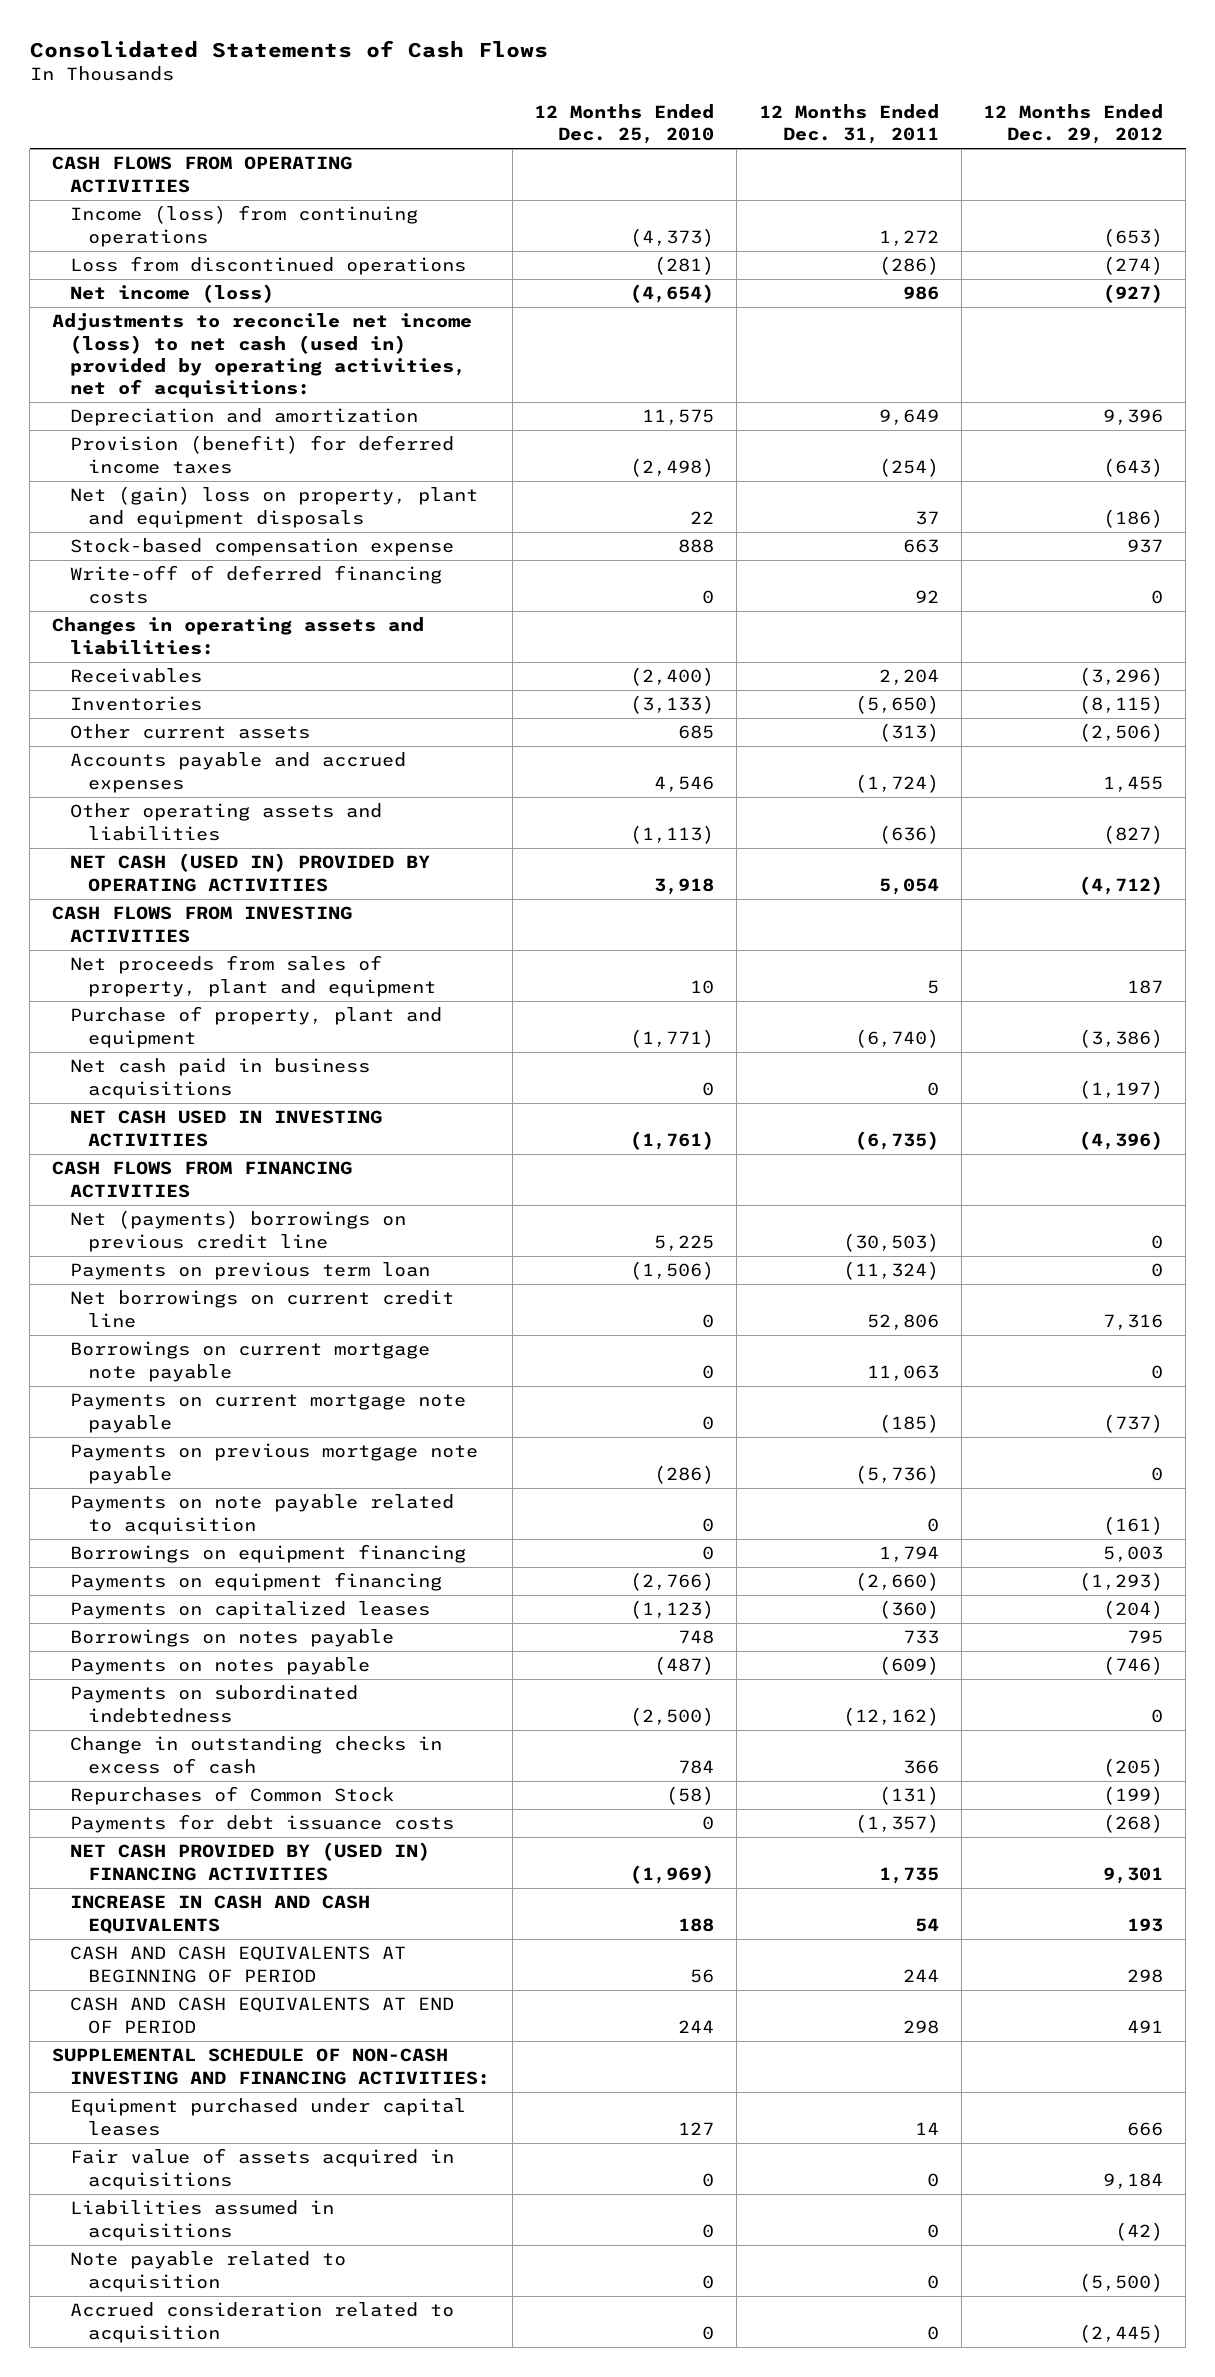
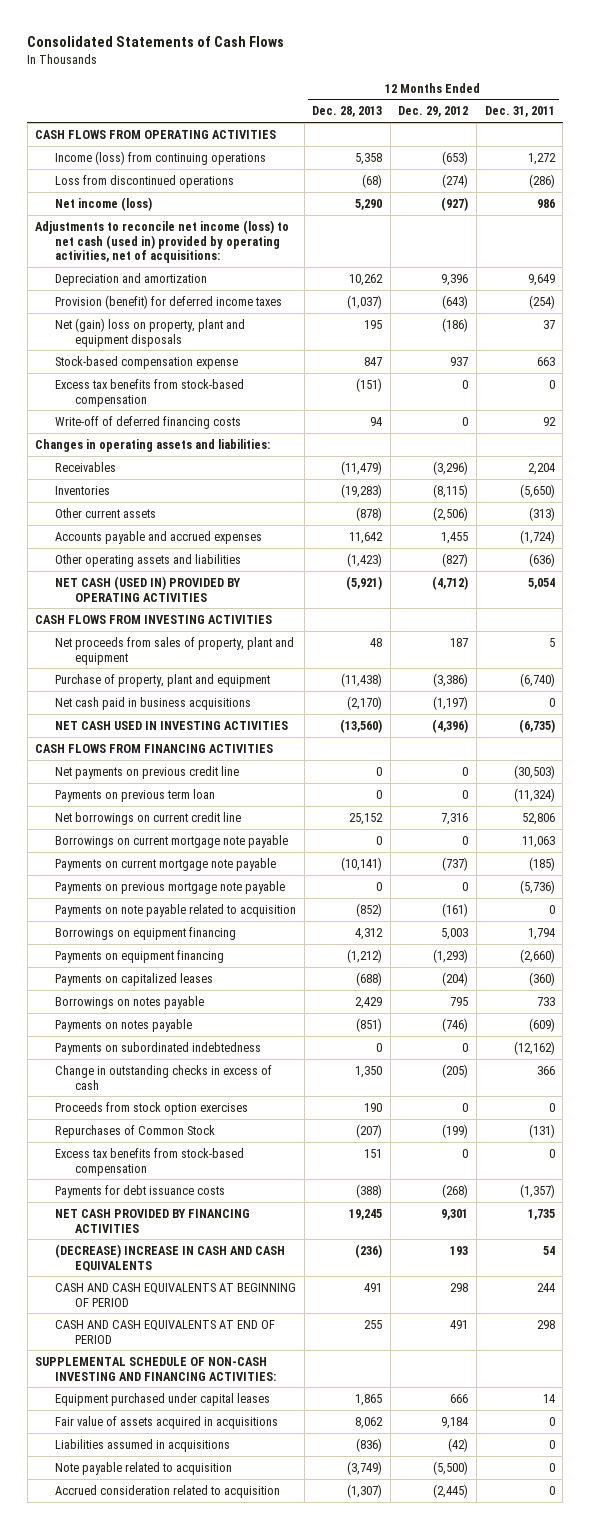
- | 12 Months Ended Dec. 25, 2010 | 12 Months Ended Dec. 31, 2011 | 12 Months Ended Dec. 29, 2012
+ | 12 Months Ended Dec. 28, 2013 | 12 Months Ended Dec. 29, 2012 | 12 Months Ended Dec. 31, 2011
+ Excess tax benefits from stock-based compensation | (151) | 0 | 0
- Net (payments) borrowings on previous credit line | 5,225 | (30,503) | 0
+ Net payments on previous credit line | 0 | 0 | (30,503)
+ Proceeds from stock option exercises | 190 | 0 | 0
+ Excess tax benefits from stock-based compensation | 151 | 0 | 0
- NET CASH PROVIDED BY (USED IN) FINANCING ACTIVITIES | (1,969) | 1,735 | 9,301
- INCREASE IN CASH AND CASH EQUIVALENTS | 188 | 54 | 193
+ NET CASH PROVIDED BY FINANCING ACTIVITIES | 19,245 | 9,301 | 1,735
+ (DECREASE) INCREASE IN CASH AND CASH EQUIVALENTS | (236) | 193 | 54

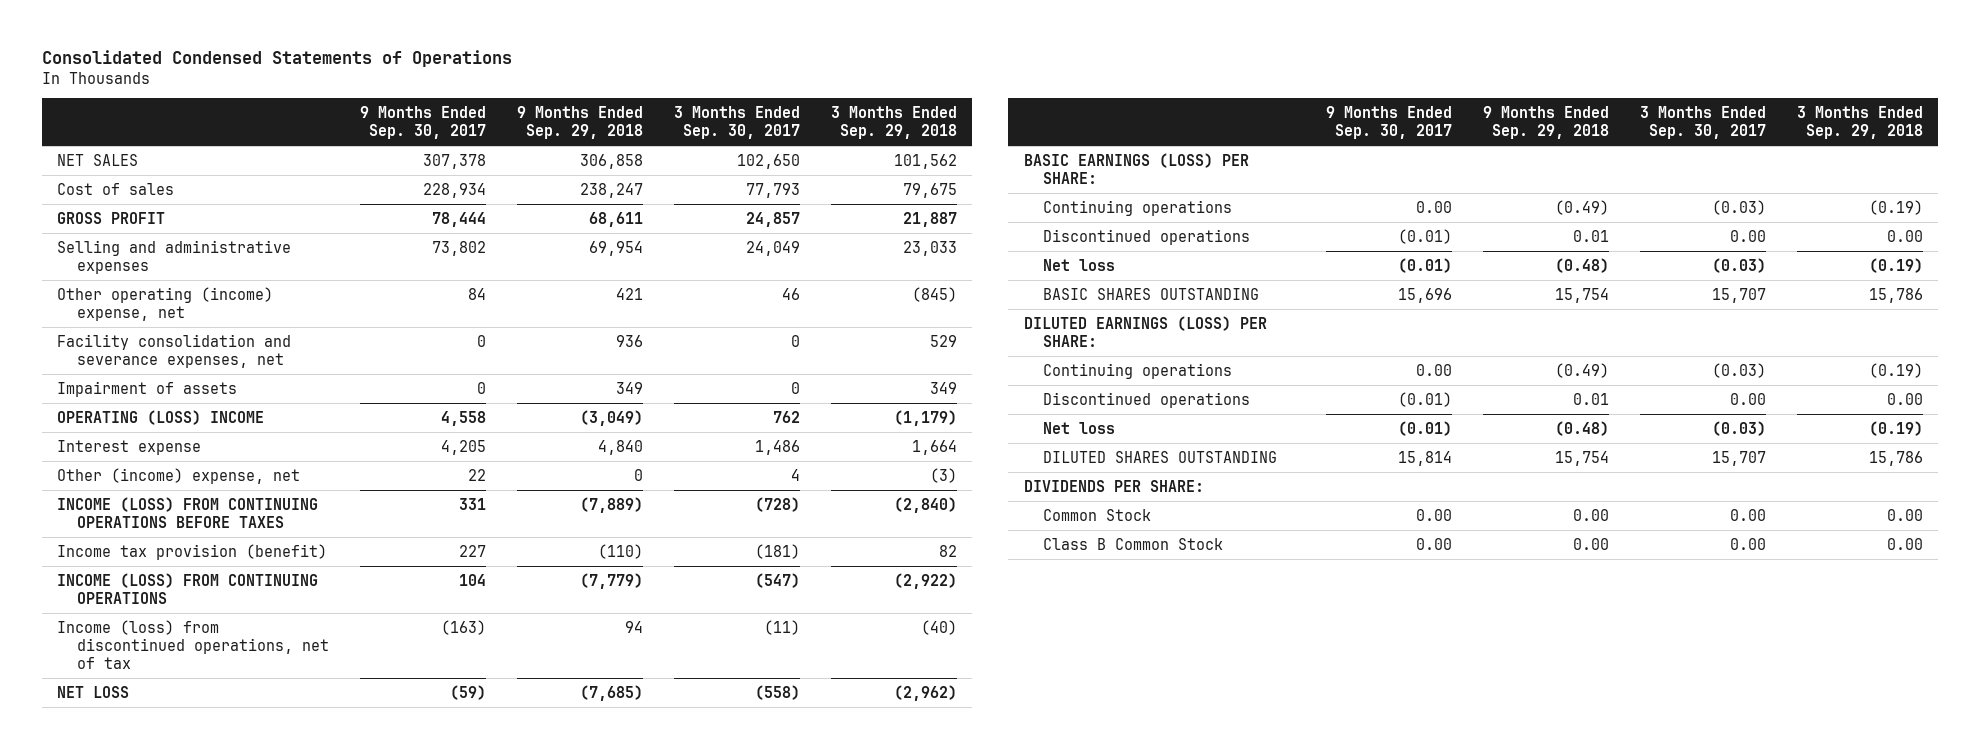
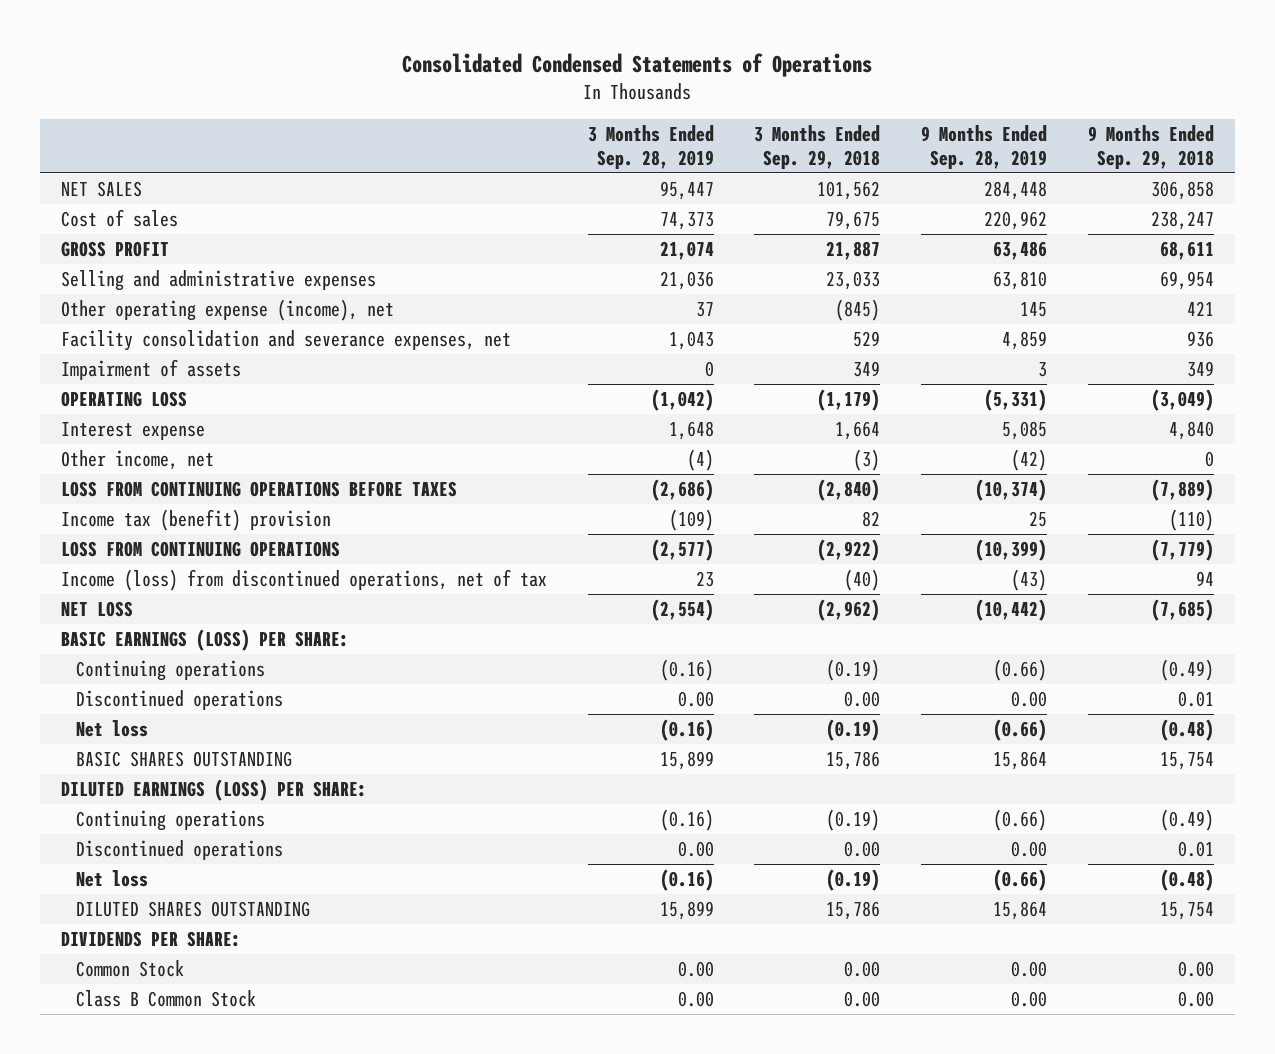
- | 9 Months Ended Sep. 30, 2017 | 9 Months Ended Sep. 29, 2018 | 3 Months Ended Sep. 30, 2017 | 3 Months Ended Sep. 29, 2018
+ | 3 Months Ended Sep. 28, 2019 | 3 Months Ended Sep. 29, 2018 | 9 Months Ended Sep. 28, 2019 | 9 Months Ended Sep. 29, 2018
- Other operating (income) expense, net | 84 | 421 | 46 | (845)
+ Other operating expense (income), net | 37 | (845) | 145 | 421
- OPERATING (LOSS) INCOME | 4,558 | (3,049) | 762 | (1,179)
+ OPERATING LOSS | (1,042) | (1,179) | (5,331) | (3,049)
- Other (income) expense, net | 22 | 0 | 4 | (3)
- INCOME (LOSS) FROM CONTINUING OPERATIONS BEFORE TAXES | 331 | (7,889) | (728) | (2,840)
- Income tax provision (benefit) | 227 | (110) | (181) | 82
- INCOME (LOSS) FROM CONTINUING OPERATIONS | 104 | (7,779) | (547) | (2,922)
+ Other income, net | (4) | (3) | (42) | 0
+ LOSS FROM CONTINUING OPERATIONS BEFORE TAXES | (2,686) | (2,840) | (10,374) | (7,889)
+ Income tax (benefit) provision | (109) | 82 | 25 | (110)
+ LOSS FROM CONTINUING OPERATIONS | (2,577) | (2,922) | (10,399) | (7,779)

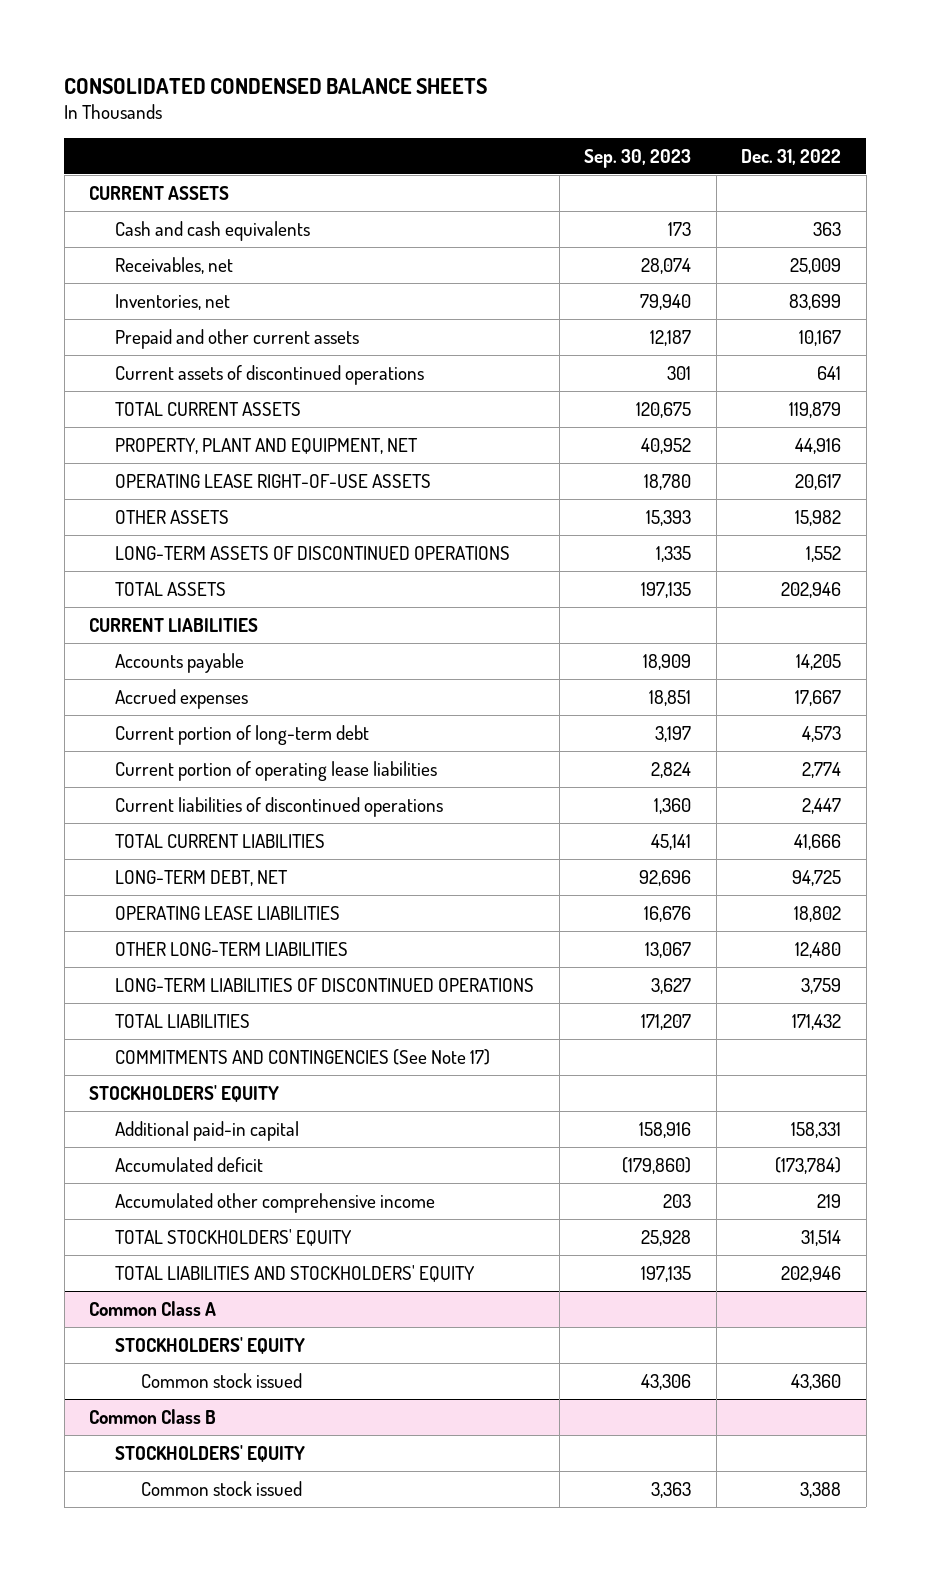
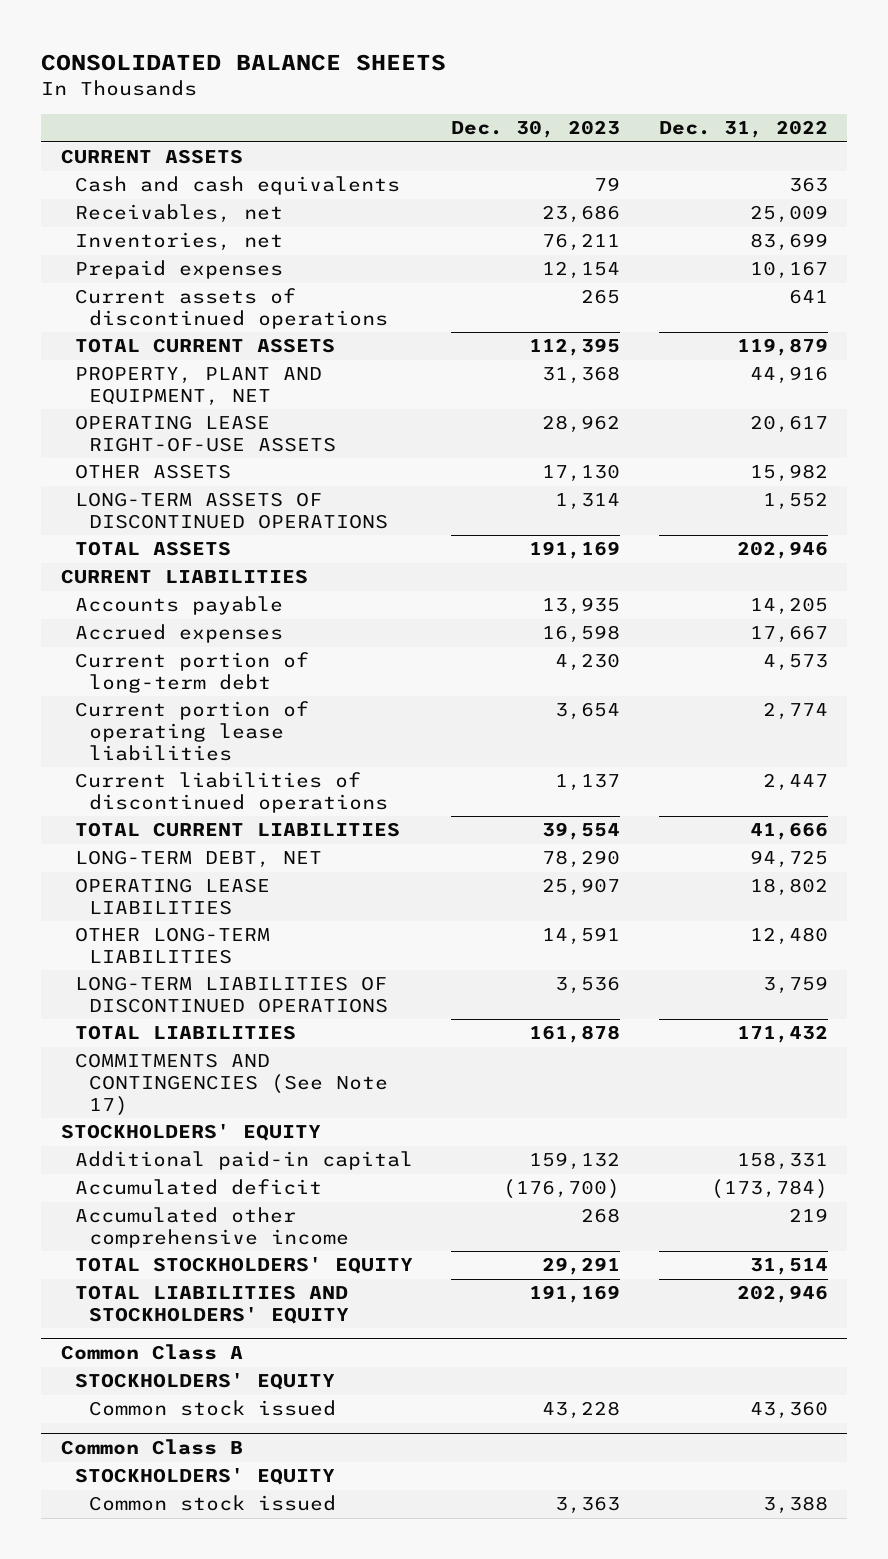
- CONSOLIDATED CONDENSED BALANCE SHEETS
+ CONSOLIDATED BALANCE SHEETS
- | Sep. 30, 2023 | Dec. 31, 2022
+ | Dec. 30, 2023 | Dec. 31, 2022
- Prepaid and other current assets | 12,187 | 10,167
+ Prepaid expenses | 12,154 | 10,167

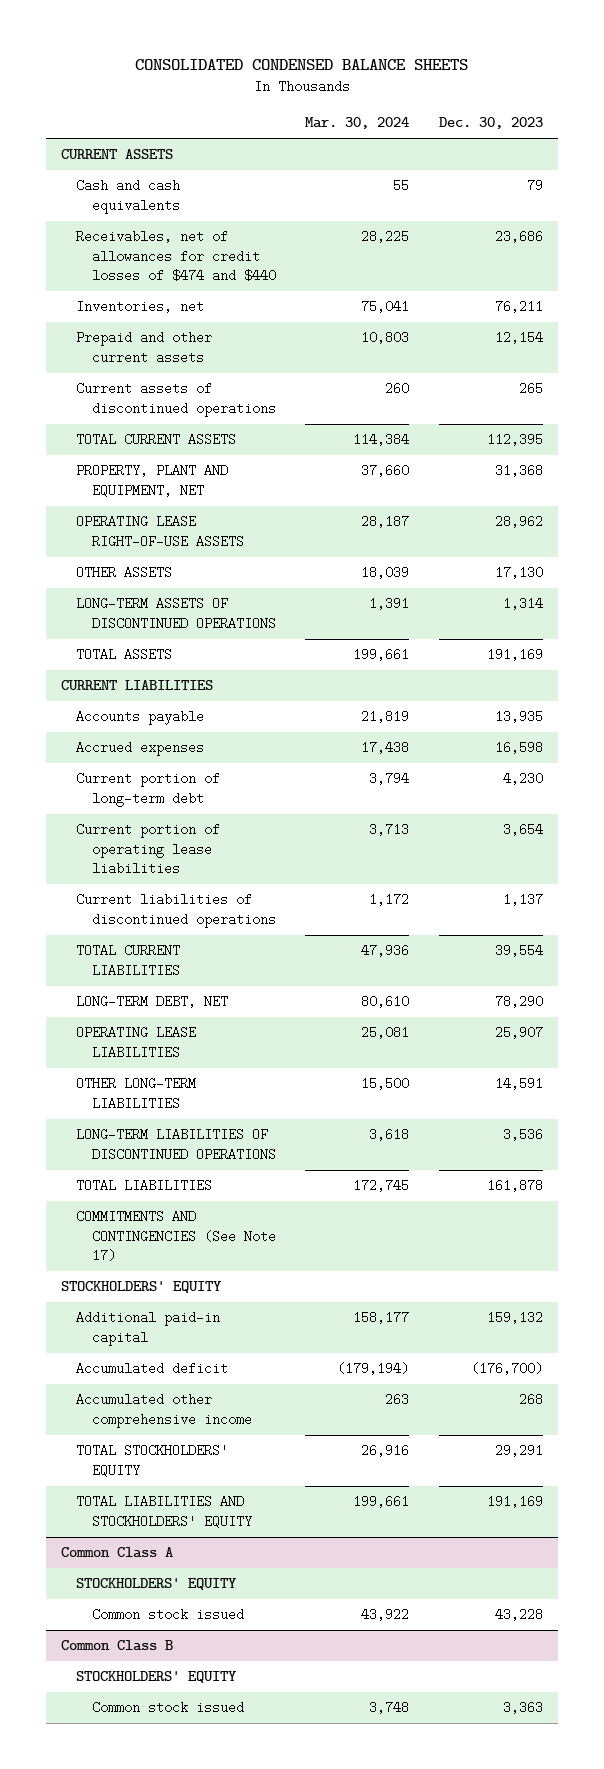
- CONSOLIDATED BALANCE SHEETS
+ CONSOLIDATED CONDENSED BALANCE SHEETS
- | Dec. 30, 2023 | Dec. 31, 2022
+ | Mar. 30, 2024 | Dec. 30, 2023
- Receivables, net | 23,686 | 25,009
+ Receivables, net of allowances for credit losses of $474 and $440 | 28,225 | 23,686
- Prepaid expenses | 12,154 | 10,167
+ Prepaid and other current assets | 10,803 | 12,154

